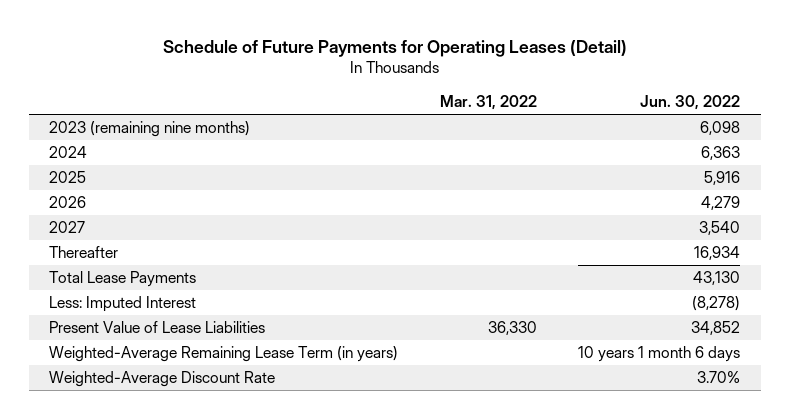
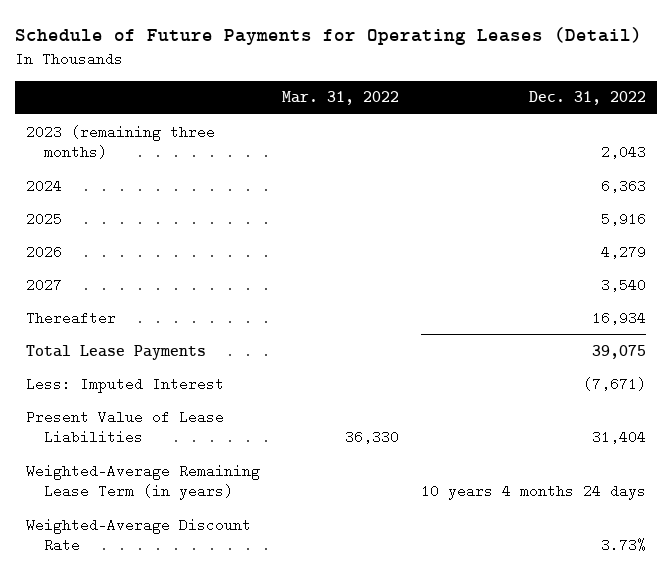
- | Mar. 31, 2022 | Jun. 30, 2022
+ | Mar. 31, 2022 | Dec. 31, 2022
- 2023 (remaining nine months) | | 6,098
+ 2023 (remaining three months) | | 2,043

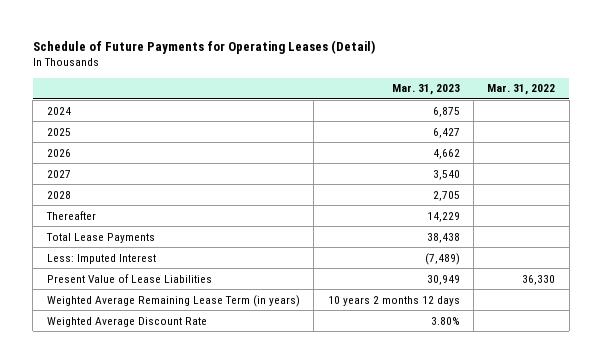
- | Mar. 31, 2022 | Dec. 31, 2022
+ | Mar. 31, 2023 | Mar. 31, 2022
- 2023 (remaining three months) | | 2,043
+ 2028 | 2,705 |
- Weighted-Average Remaining Lease Term (in years) | | 10 years 4 months 24 days
- Weighted-Average Discount Rate | | 3.73%
+ Weighted Average Remaining Lease Term (in years) | 10 years 2 months 12 days |
+ Weighted Average Discount Rate | 3.80% |

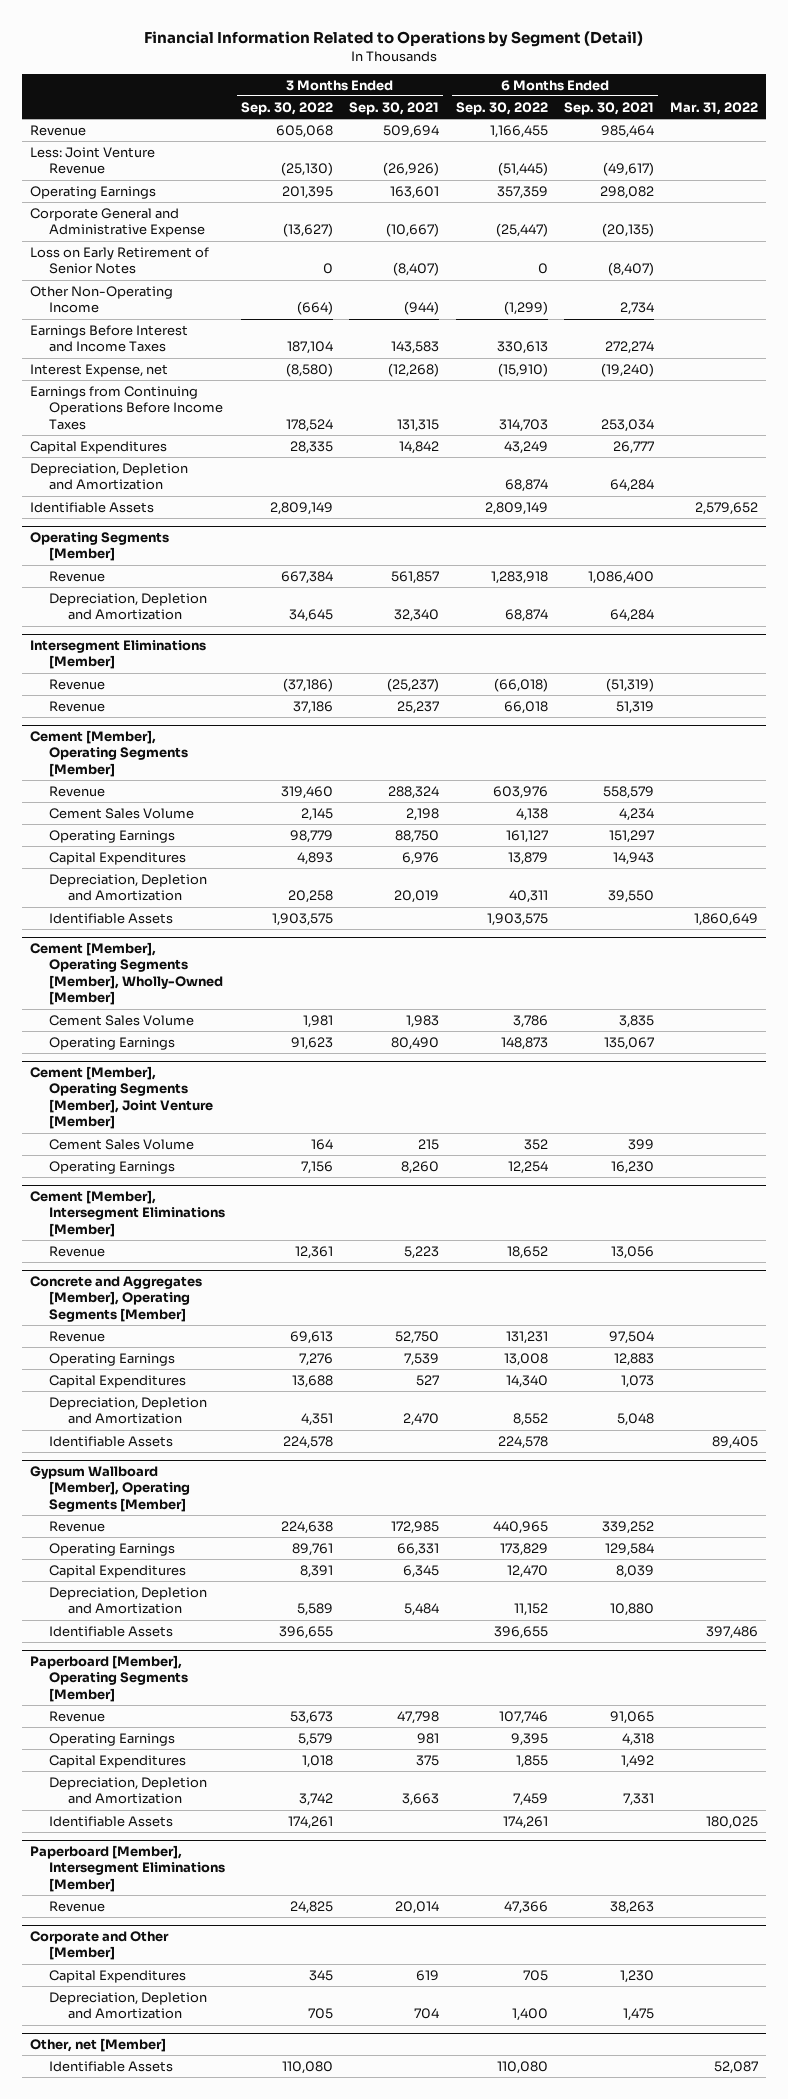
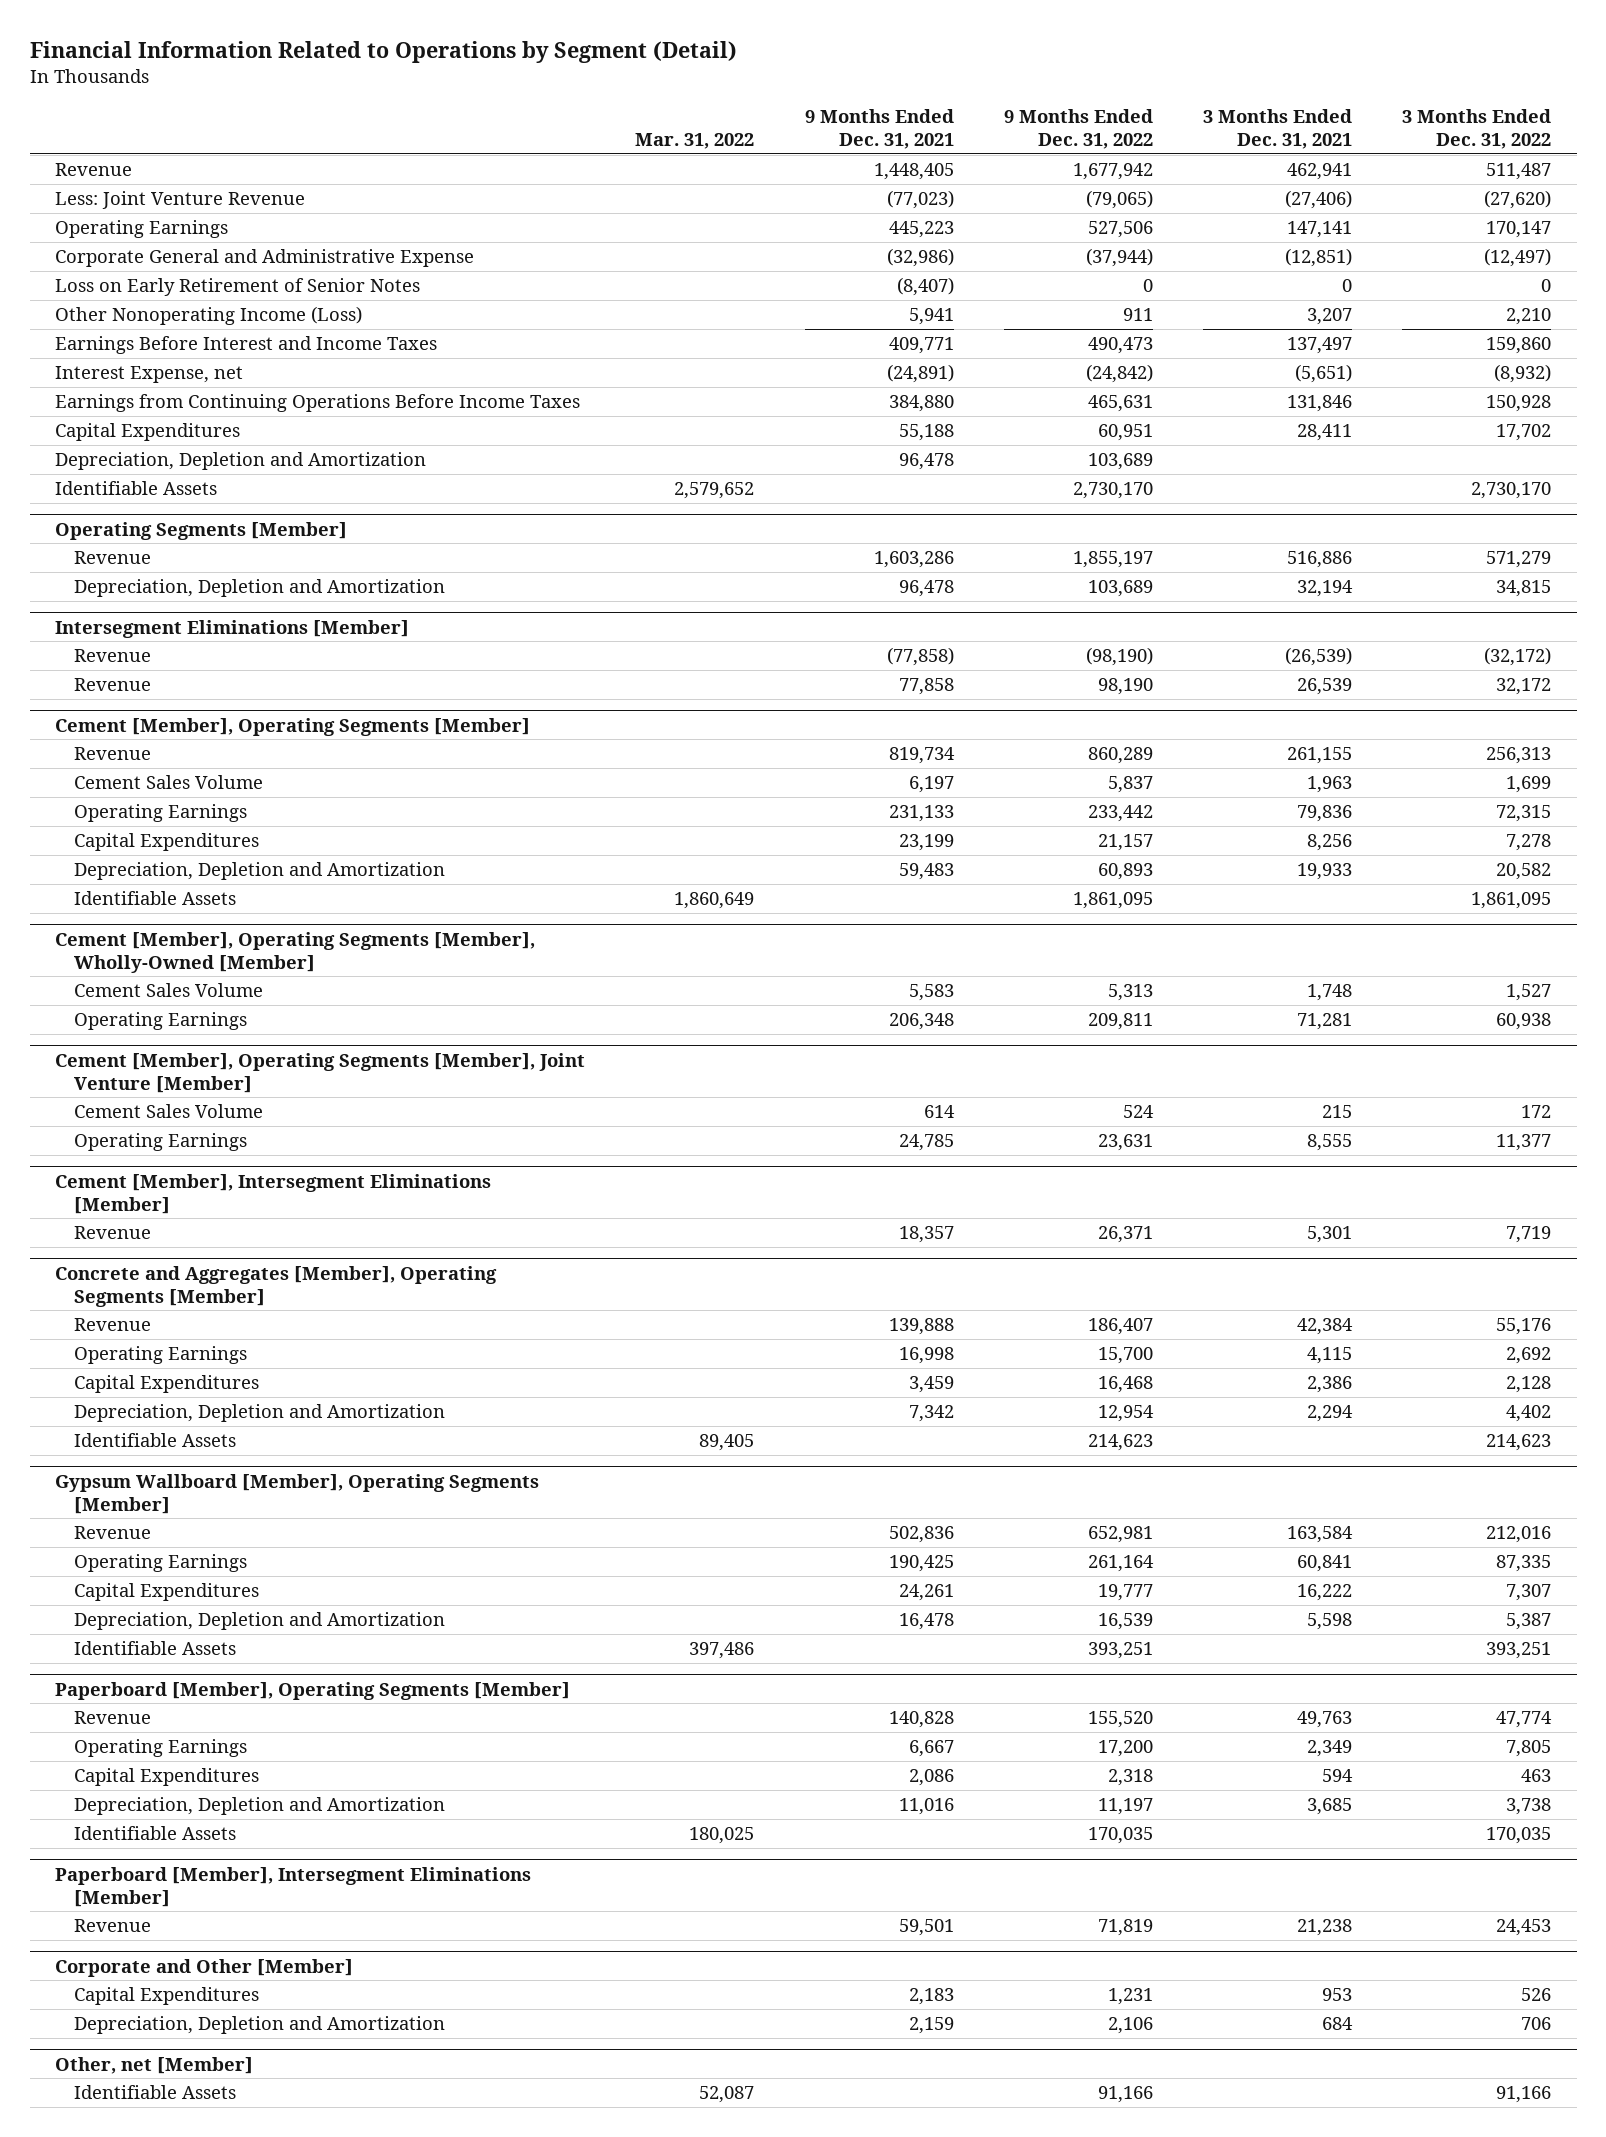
- | 3 Months Ended Sep. 30, 2022 | 3 Months Ended Sep. 30, 2021 | 6 Months Ended Sep. 30, 2022 | 6 Months Ended Sep. 30, 2021 | Mar. 31, 2022
+ | Mar. 31, 2022 | 9 Months Ended Dec. 31, 2021 | 9 Months Ended Dec. 31, 2022 | 3 Months Ended Dec. 31, 2021 | 3 Months Ended Dec. 31, 2022
- Other Non-Operating Income | (664) | (944) | (1,299) | 2,734 |
+ Other Nonoperating Income (Loss) | | 5,941 | 911 | 3,207 | 2,210

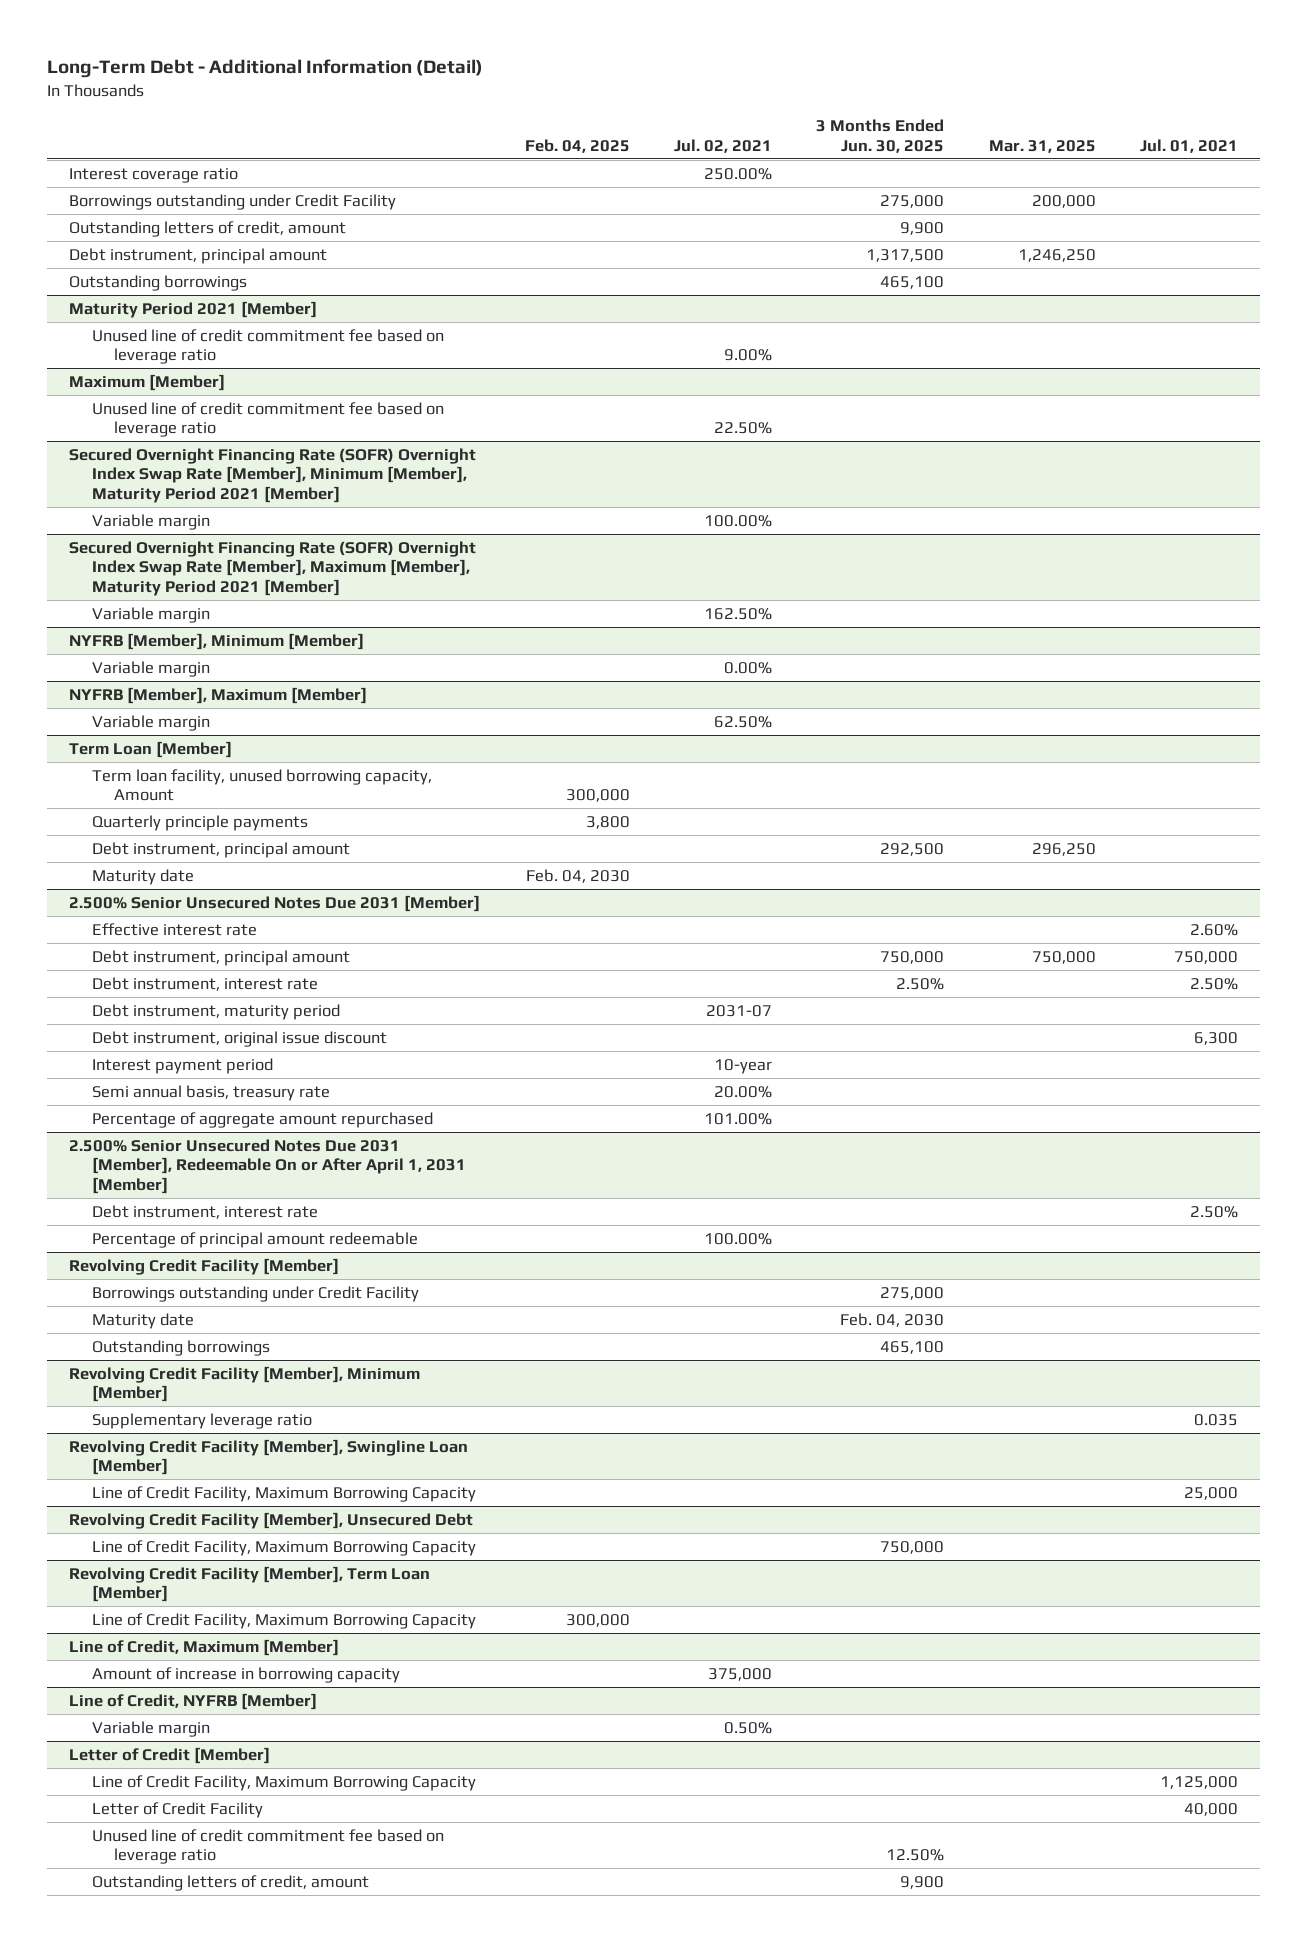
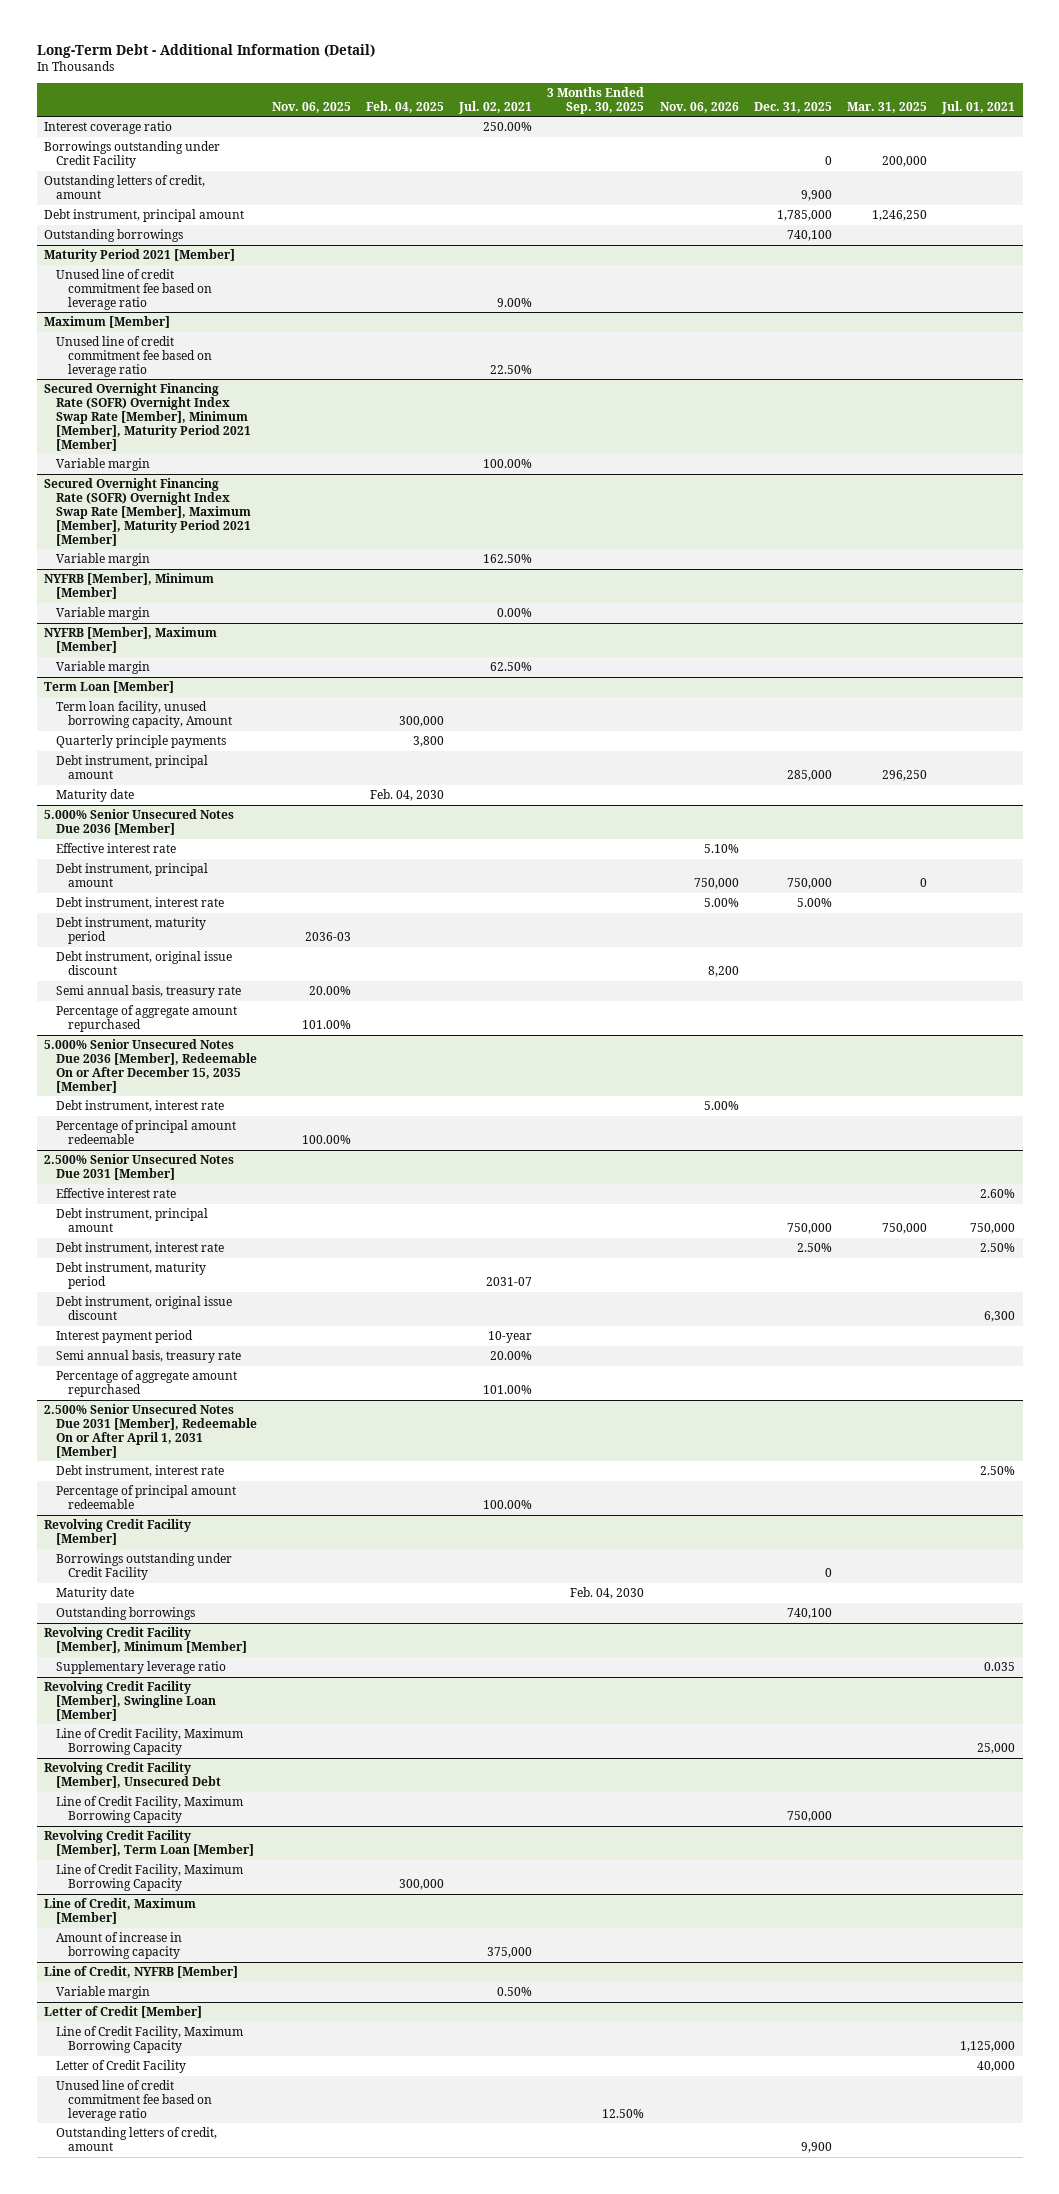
- | Feb. 04, 2025 | Jul. 02, 2021 | 3 Months Ended Jun. 30, 2025 | Mar. 31, 2025 | Jul. 01, 2021
+ | Nov. 06, 2025 | Feb. 04, 2025 | Jul. 02, 2021 | 3 Months Ended Sep. 30, 2025 | Nov. 06, 2026 | Dec. 31, 2025 | Mar. 31, 2025 | Jul. 01, 2021
+ 5.000% Senior Unsecured Notes Due 2036 [Member]
+ Effective interest rate | | | | | 5.10% | | |
+ Debt instrument, principal amount | | | | | 750,000 | 750,000 | 0 |
+ Debt instrument, interest rate | | | | | 5.00% | 5.00% | |
+ Debt instrument, maturity period | 2036-03 | | | | | | |
+ Debt instrument, original issue discount | | | | | 8,200 | | |
+ Semi annual basis, treasury rate | 20.00% | | | | | | |
+ Percentage of aggregate amount repurchased | 101.00% | | | | | | |
+ 5.000% Senior Unsecured Notes Due 2036 [Member], Redeemable On or After December 15, 2035 [Member]
+ Debt instrument, interest rate | | | | | 5.00% | | |
+ Percentage of principal amount redeemable | 100.00% | | | | | | |

